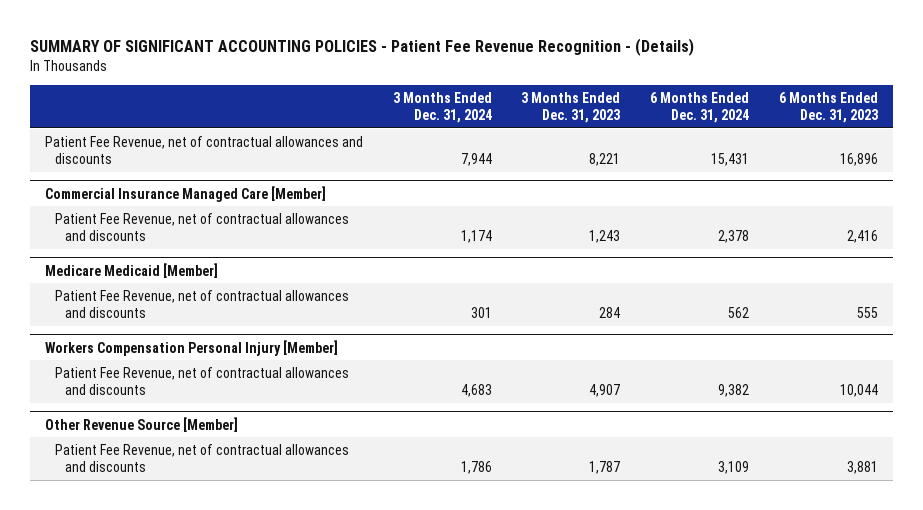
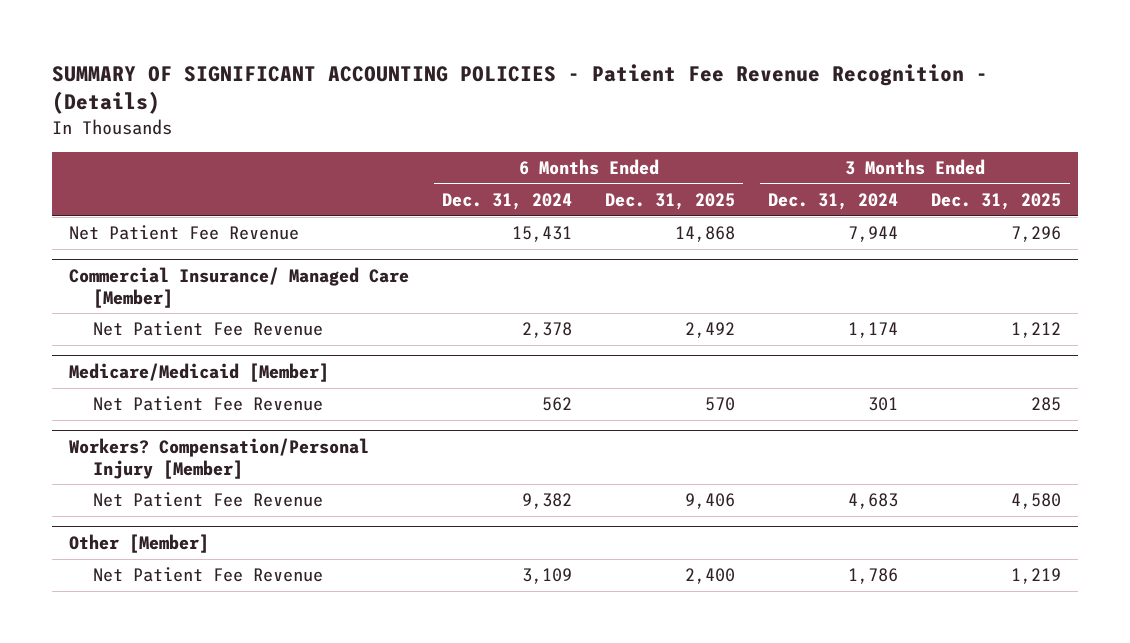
- | 3 Months Ended Dec. 31, 2024 | 3 Months Ended Dec. 31, 2023 | 6 Months Ended Dec. 31, 2024 | 6 Months Ended Dec. 31, 2023
+ | 6 Months Ended Dec. 31, 2024 | 6 Months Ended Dec. 31, 2025 | 3 Months Ended Dec. 31, 2024 | 3 Months Ended Dec. 31, 2025
- Patient Fee Revenue, net of contractual allowances and discounts | 7,944 | 8,221 | 15,431 | 16,896
- Commercial Insurance Managed Care [Member]
- Patient Fee Revenue, net of contractual allowances and discounts | 1,174 | 1,243 | 2,378 | 2,416
- Medicare Medicaid [Member]
- Patient Fee Revenue, net of contractual allowances and discounts | 301 | 284 | 562 | 555
- Workers Compensation Personal Injury [Member]
- Patient Fee Revenue, net of contractual allowances and discounts | 4,683 | 4,907 | 9,382 | 10,044
- Other Revenue Source [Member]
- Patient Fee Revenue, net of contractual allowances and discounts | 1,786 | 1,787 | 3,109 | 3,881
+ Net Patient Fee Revenue | 15,431 | 14,868 | 7,944 | 7,296
+ Commercial Insurance/ Managed Care [Member]
+ Net Patient Fee Revenue | 2,378 | 2,492 | 1,174 | 1,212
+ Medicare/Medicaid [Member]
+ Net Patient Fee Revenue | 562 | 570 | 301 | 285
+ Workers? Compensation/Personal Injury [Member]
+ Net Patient Fee Revenue | 9,382 | 9,406 | 4,683 | 4,580
+ Other [Member]
+ Net Patient Fee Revenue | 3,109 | 2,400 | 1,786 | 1,219

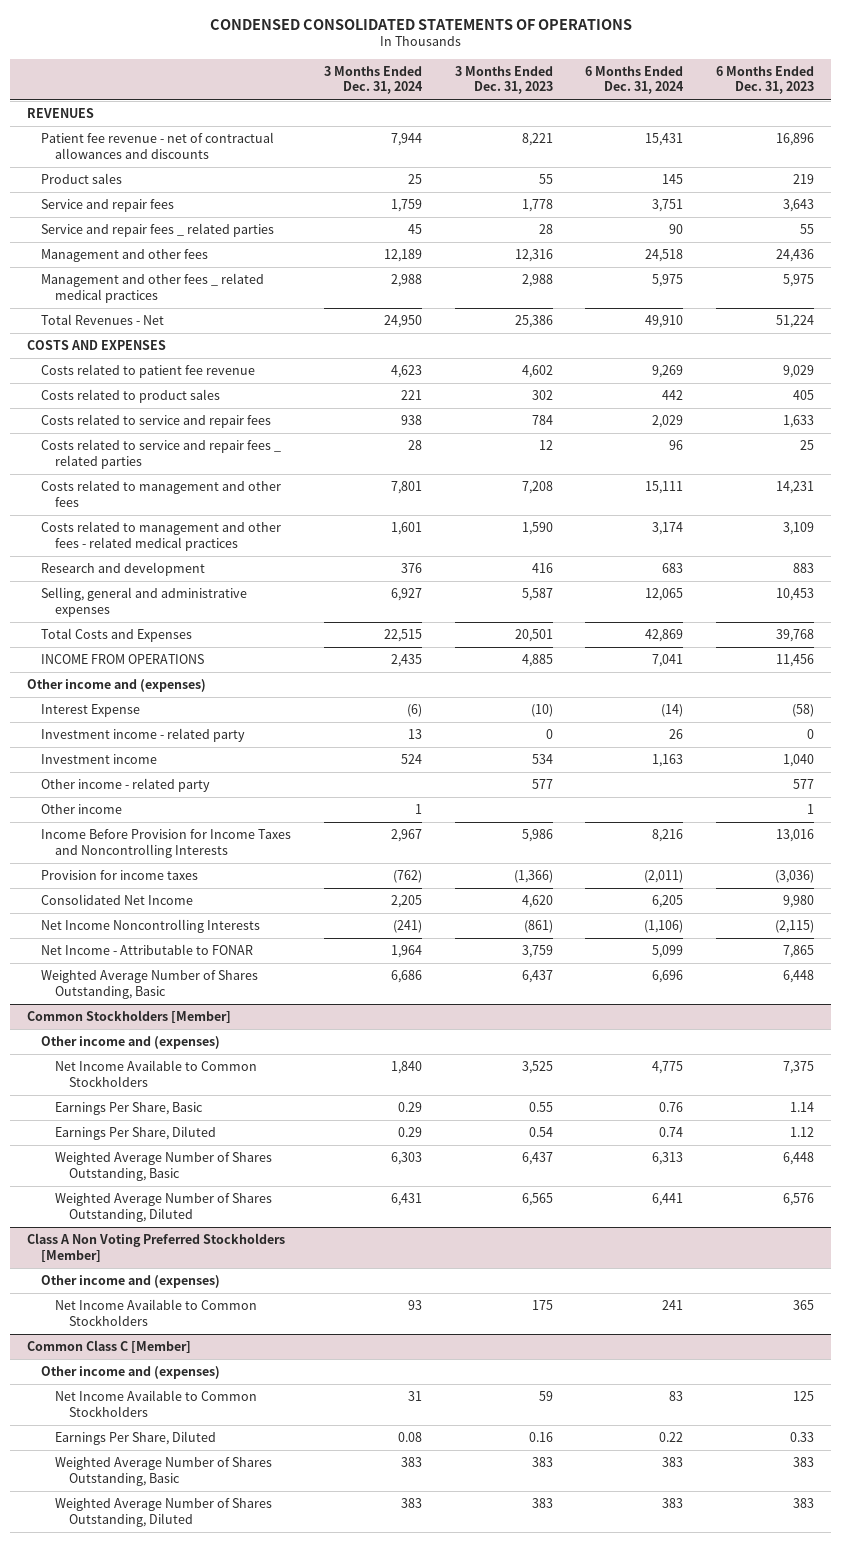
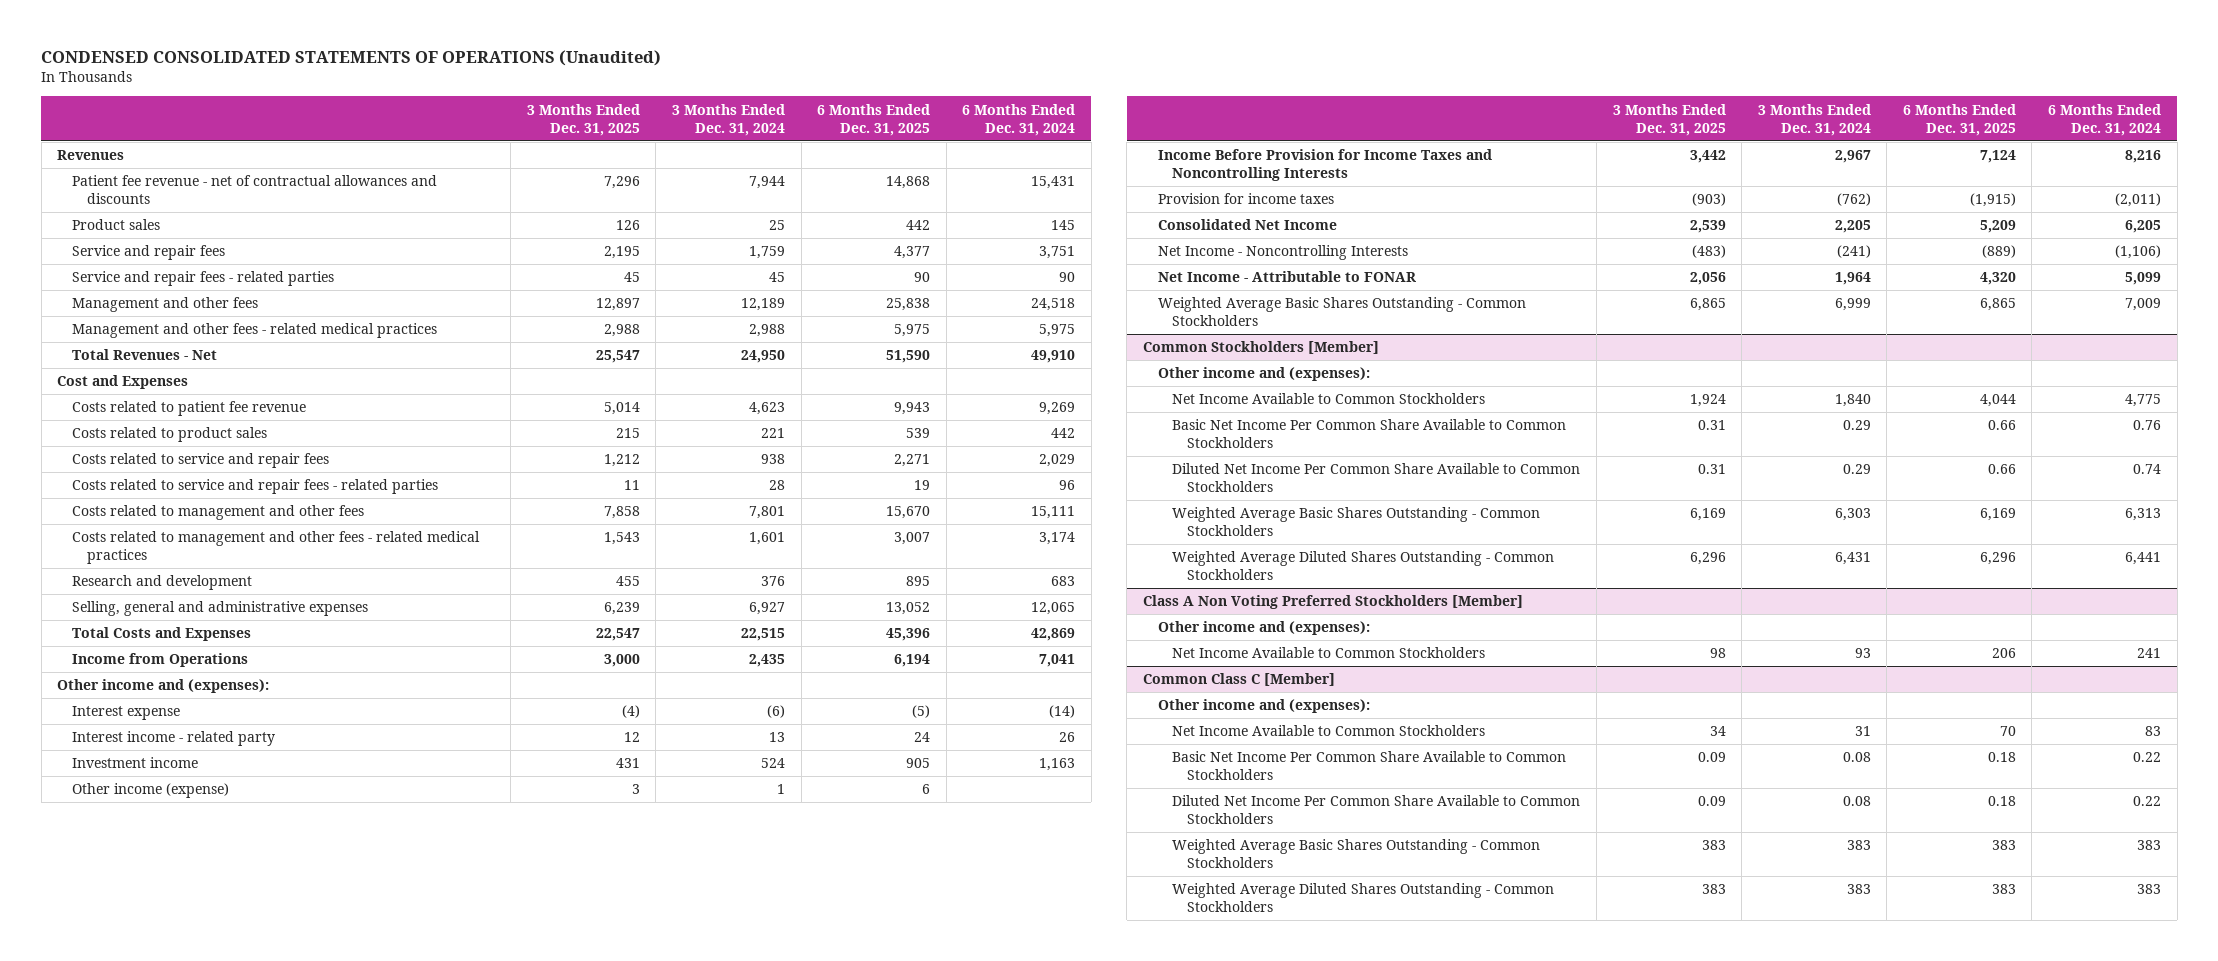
- CONDENSED CONSOLIDATED STATEMENTS OF OPERATIONS
+ CONDENSED CONSOLIDATED STATEMENTS OF OPERATIONS (Unaudited)
- | 3 Months Ended Dec. 31, 2024 | 3 Months Ended Dec. 31, 2023 | 6 Months Ended Dec. 31, 2024 | 6 Months Ended Dec. 31, 2023
+ | 3 Months Ended Dec. 31, 2025 | 3 Months Ended Dec. 31, 2024 | 6 Months Ended Dec. 31, 2025 | 6 Months Ended Dec. 31, 2024
- REVENUES
+ Revenues
- Service and repair fees _ related parties | 45 | 28 | 90 | 55
+ Service and repair fees - related parties | 45 | 45 | 90 | 90
- Management and other fees _ related medical practices | 2,988 | 2,988 | 5,975 | 5,975
+ Management and other fees - related medical practices | 2,988 | 2,988 | 5,975 | 5,975
- COSTS AND EXPENSES
+ Cost and Expenses
- Costs related to service and repair fees _ related parties | 28 | 12 | 96 | 25
+ Costs related to service and repair fees - related parties | 11 | 28 | 19 | 96
- INCOME FROM OPERATIONS | 2,435 | 4,885 | 7,041 | 11,456
- Other income and (expenses)
- Interest Expense | (6) | (10) | (14) | (58)
- Investment income - related party | 13 | 0 | 26 | 0
+ Income from Operations | 3,000 | 2,435 | 6,194 | 7,041
+ Other income and (expenses):
+ Interest expense | (4) | (6) | (5) | (14)
+ Interest income - related party | 12 | 13 | 24 | 26
- Other income - related party | | 577 | | 577
- Other income | 1 | | | 1
+ Other income (expense) | 3 | 1 | 6 |
- Net Income Noncontrolling Interests | (241) | (861) | (1,106) | (2,115)
+ Net Income - Noncontrolling Interests | (483) | (241) | (889) | (1,106)
- Weighted Average Number of Shares Outstanding, Basic | 6,686 | 6,437 | 6,696 | 6,448
+ Weighted Average Basic Shares Outstanding - Common Stockholders | 6,865 | 6,999 | 6,865 | 7,009
@ Common Stockholders [Member]
- Other income and (expenses)
+ Other income and (expenses):
- Earnings Per Share, Basic | 0.29 | 0.55 | 0.76 | 1.14
- Earnings Per Share, Diluted | 0.29 | 0.54 | 0.74 | 1.12
- Weighted Average Number of Shares Outstanding, Basic | 6,303 | 6,437 | 6,313 | 6,448
- Weighted Average Number of Shares Outstanding, Diluted | 6,431 | 6,565 | 6,441 | 6,576
+ Basic Net Income Per Common Share Available to Common Stockholders | 0.31 | 0.29 | 0.66 | 0.76
+ Diluted Net Income Per Common Share Available to Common Stockholders | 0.31 | 0.29 | 0.66 | 0.74
+ Weighted Average Basic Shares Outstanding - Common Stockholders | 6,169 | 6,303 | 6,169 | 6,313
+ Weighted Average Diluted Shares Outstanding - Common Stockholders | 6,296 | 6,431 | 6,296 | 6,441
@ Class A Non Voting Preferred Stockholders [Member]
- Other income and (expenses)
+ Other income and (expenses):
@ Common Class C [Member]
- Other income and (expenses)
+ Other income and (expenses):
- Earnings Per Share, Diluted | 0.08 | 0.16 | 0.22 | 0.33
- Weighted Average Number of Shares Outstanding, Basic | 383 | 383 | 383 | 383
- Weighted Average Number of Shares Outstanding, Diluted | 383 | 383 | 383 | 383
+ Basic Net Income Per Common Share Available to Common Stockholders | 0.09 | 0.08 | 0.18 | 0.22
+ Diluted Net Income Per Common Share Available to Common Stockholders | 0.09 | 0.08 | 0.18 | 0.22
+ Weighted Average Basic Shares Outstanding - Common Stockholders | 383 | 383 | 383 | 383
+ Weighted Average Diluted Shares Outstanding - Common Stockholders | 383 | 383 | 383 | 383

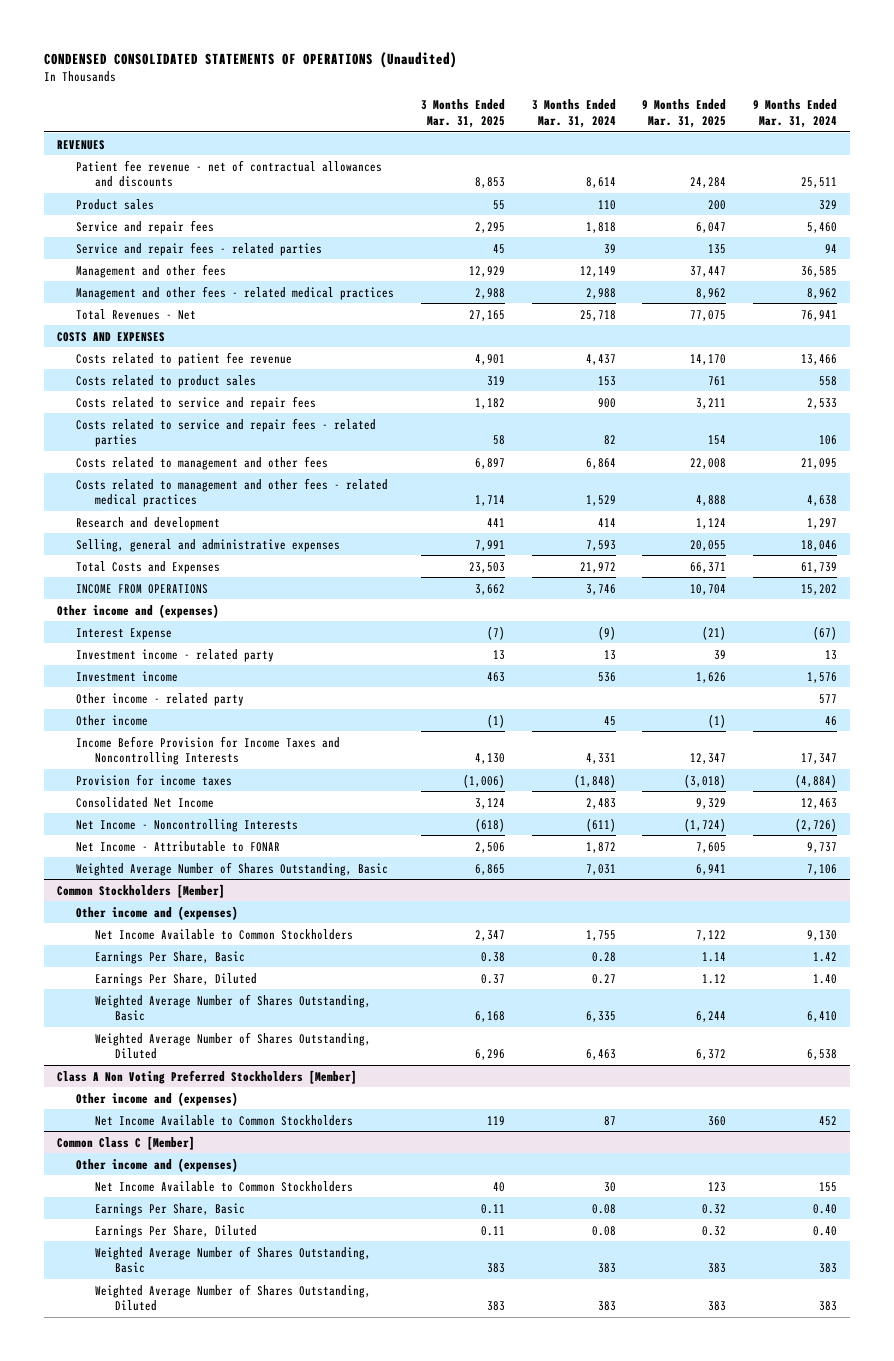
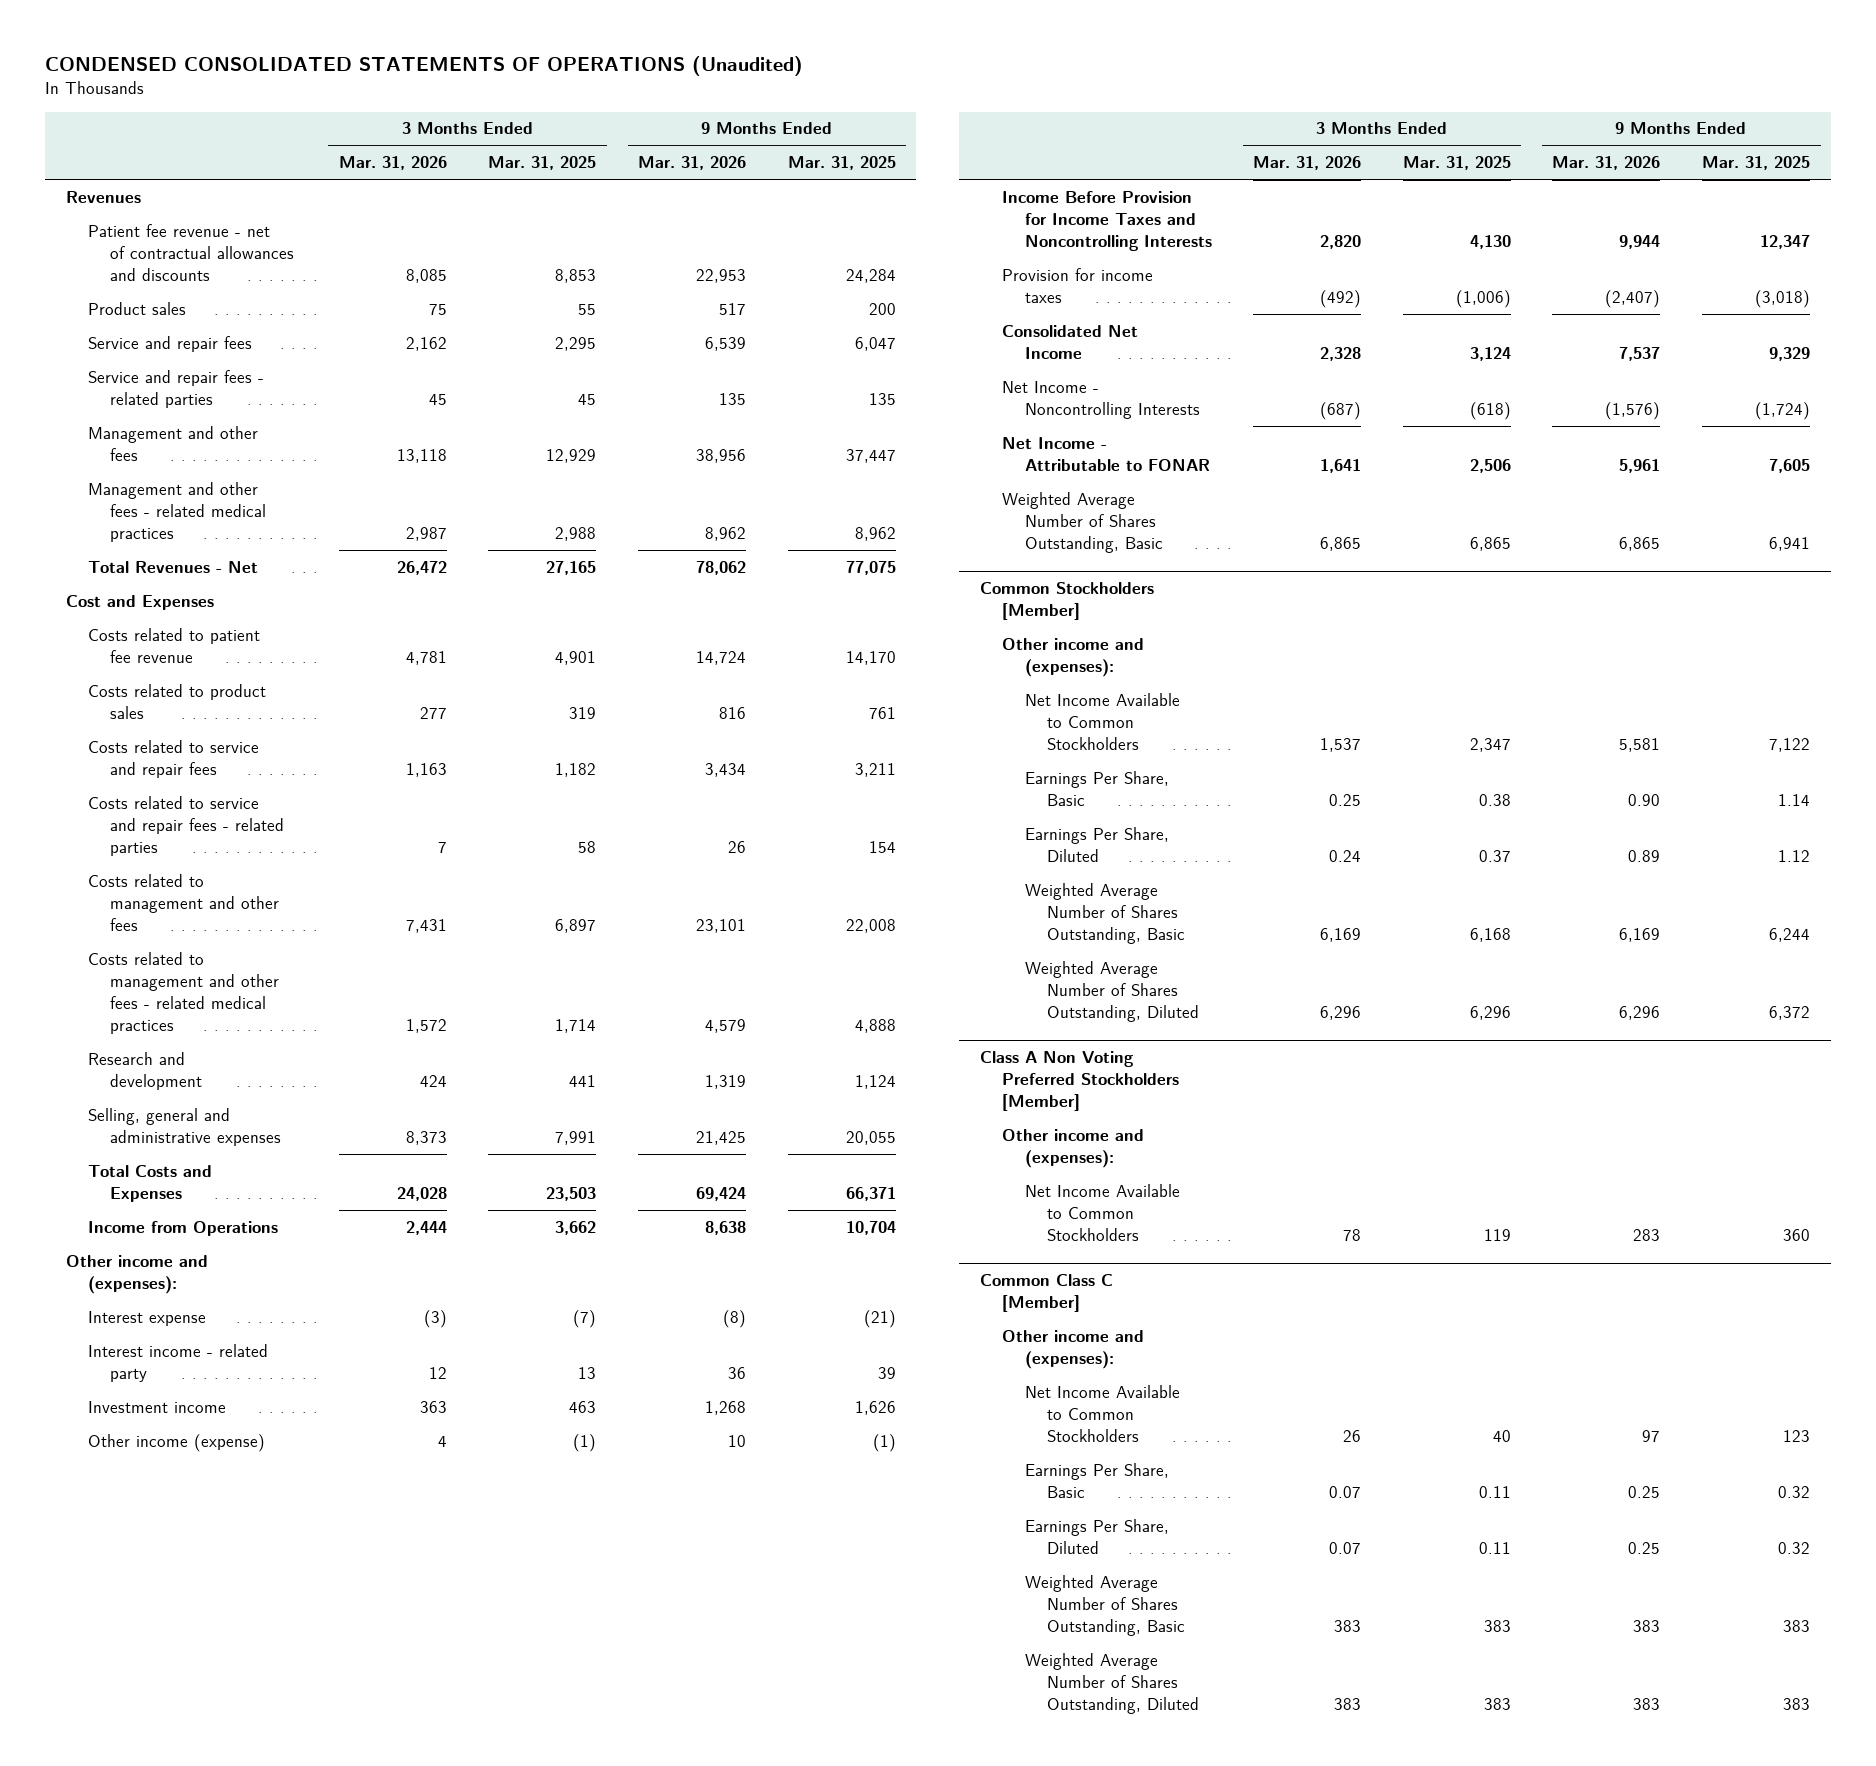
- | 3 Months Ended Mar. 31, 2025 | 3 Months Ended Mar. 31, 2024 | 9 Months Ended Mar. 31, 2025 | 9 Months Ended Mar. 31, 2024
+ | 3 Months Ended Mar. 31, 2026 | 3 Months Ended Mar. 31, 2025 | 9 Months Ended Mar. 31, 2026 | 9 Months Ended Mar. 31, 2025
- REVENUES
+ Revenues
- COSTS AND EXPENSES
+ Cost and Expenses
- INCOME FROM OPERATIONS | 3,662 | 3,746 | 10,704 | 15,202
- Other income and (expenses)
- Interest Expense | (7) | (9) | (21) | (67)
- Investment income - related party | 13 | 13 | 39 | 13
+ Income from Operations | 2,444 | 3,662 | 8,638 | 10,704
+ Other income and (expenses):
+ Interest expense | (3) | (7) | (8) | (21)
+ Interest income - related party | 12 | 13 | 36 | 39
- Other income - related party | | | | 577
- Other income | (1) | 45 | (1) | 46
+ Other income (expense) | 4 | (1) | 10 | (1)
@ Common Stockholders [Member]
- Other income and (expenses)
+ Other income and (expenses):
@ Class A Non Voting Preferred Stockholders [Member]
- Other income and (expenses)
+ Other income and (expenses):
@ Common Class C [Member]
- Other income and (expenses)
+ Other income and (expenses):

